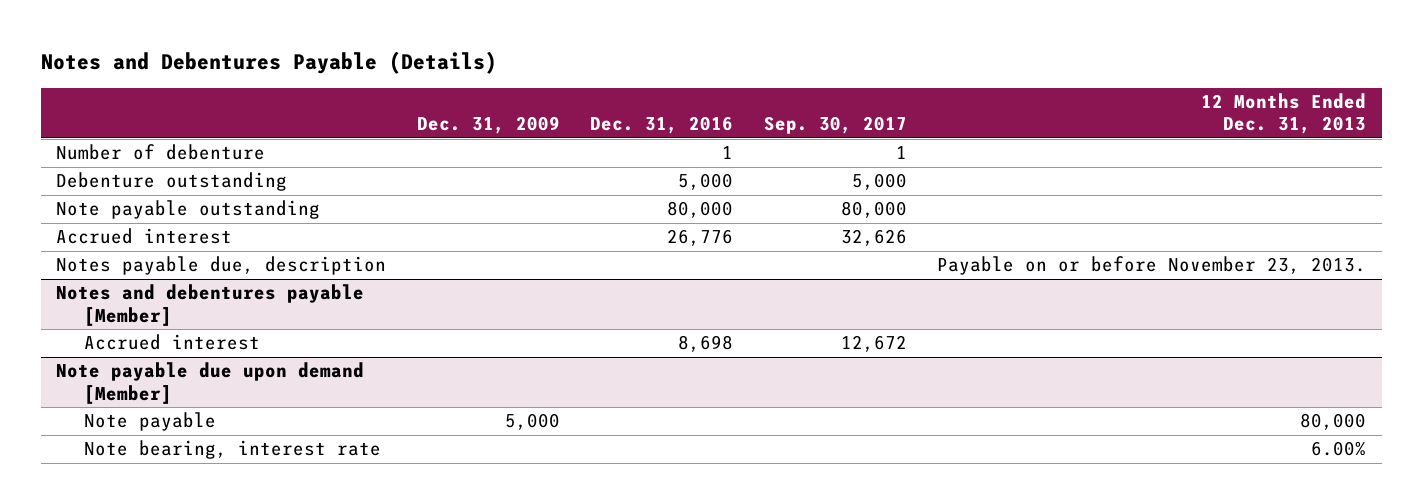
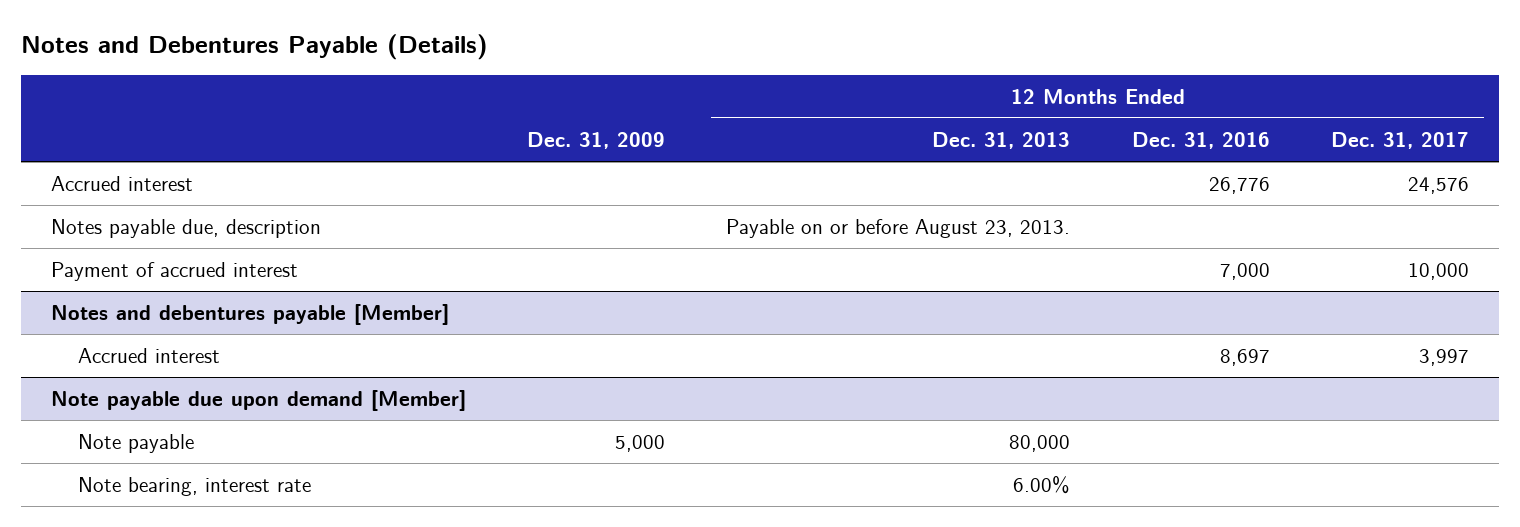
- | Dec. 31, 2009 | Dec. 31, 2016 | Sep. 30, 2017 | 12 Months Ended Dec. 31, 2013
+ | Dec. 31, 2009 | 12 Months Ended Dec. 31, 2013 | 12 Months Ended Dec. 31, 2016 | 12 Months Ended Dec. 31, 2017
- Number of debenture | | 1 | 1 |
- Debenture outstanding | | 5,000 | 5,000 |
- Note payable outstanding | | 80,000 | 80,000 |
- Notes payable due, description | | | | Payable on or before November 23, 2013.
+ Notes payable due, description | | Payable on or before August 23, 2013. | |
+ Payment of accrued interest | | | 7,000 | 10,000

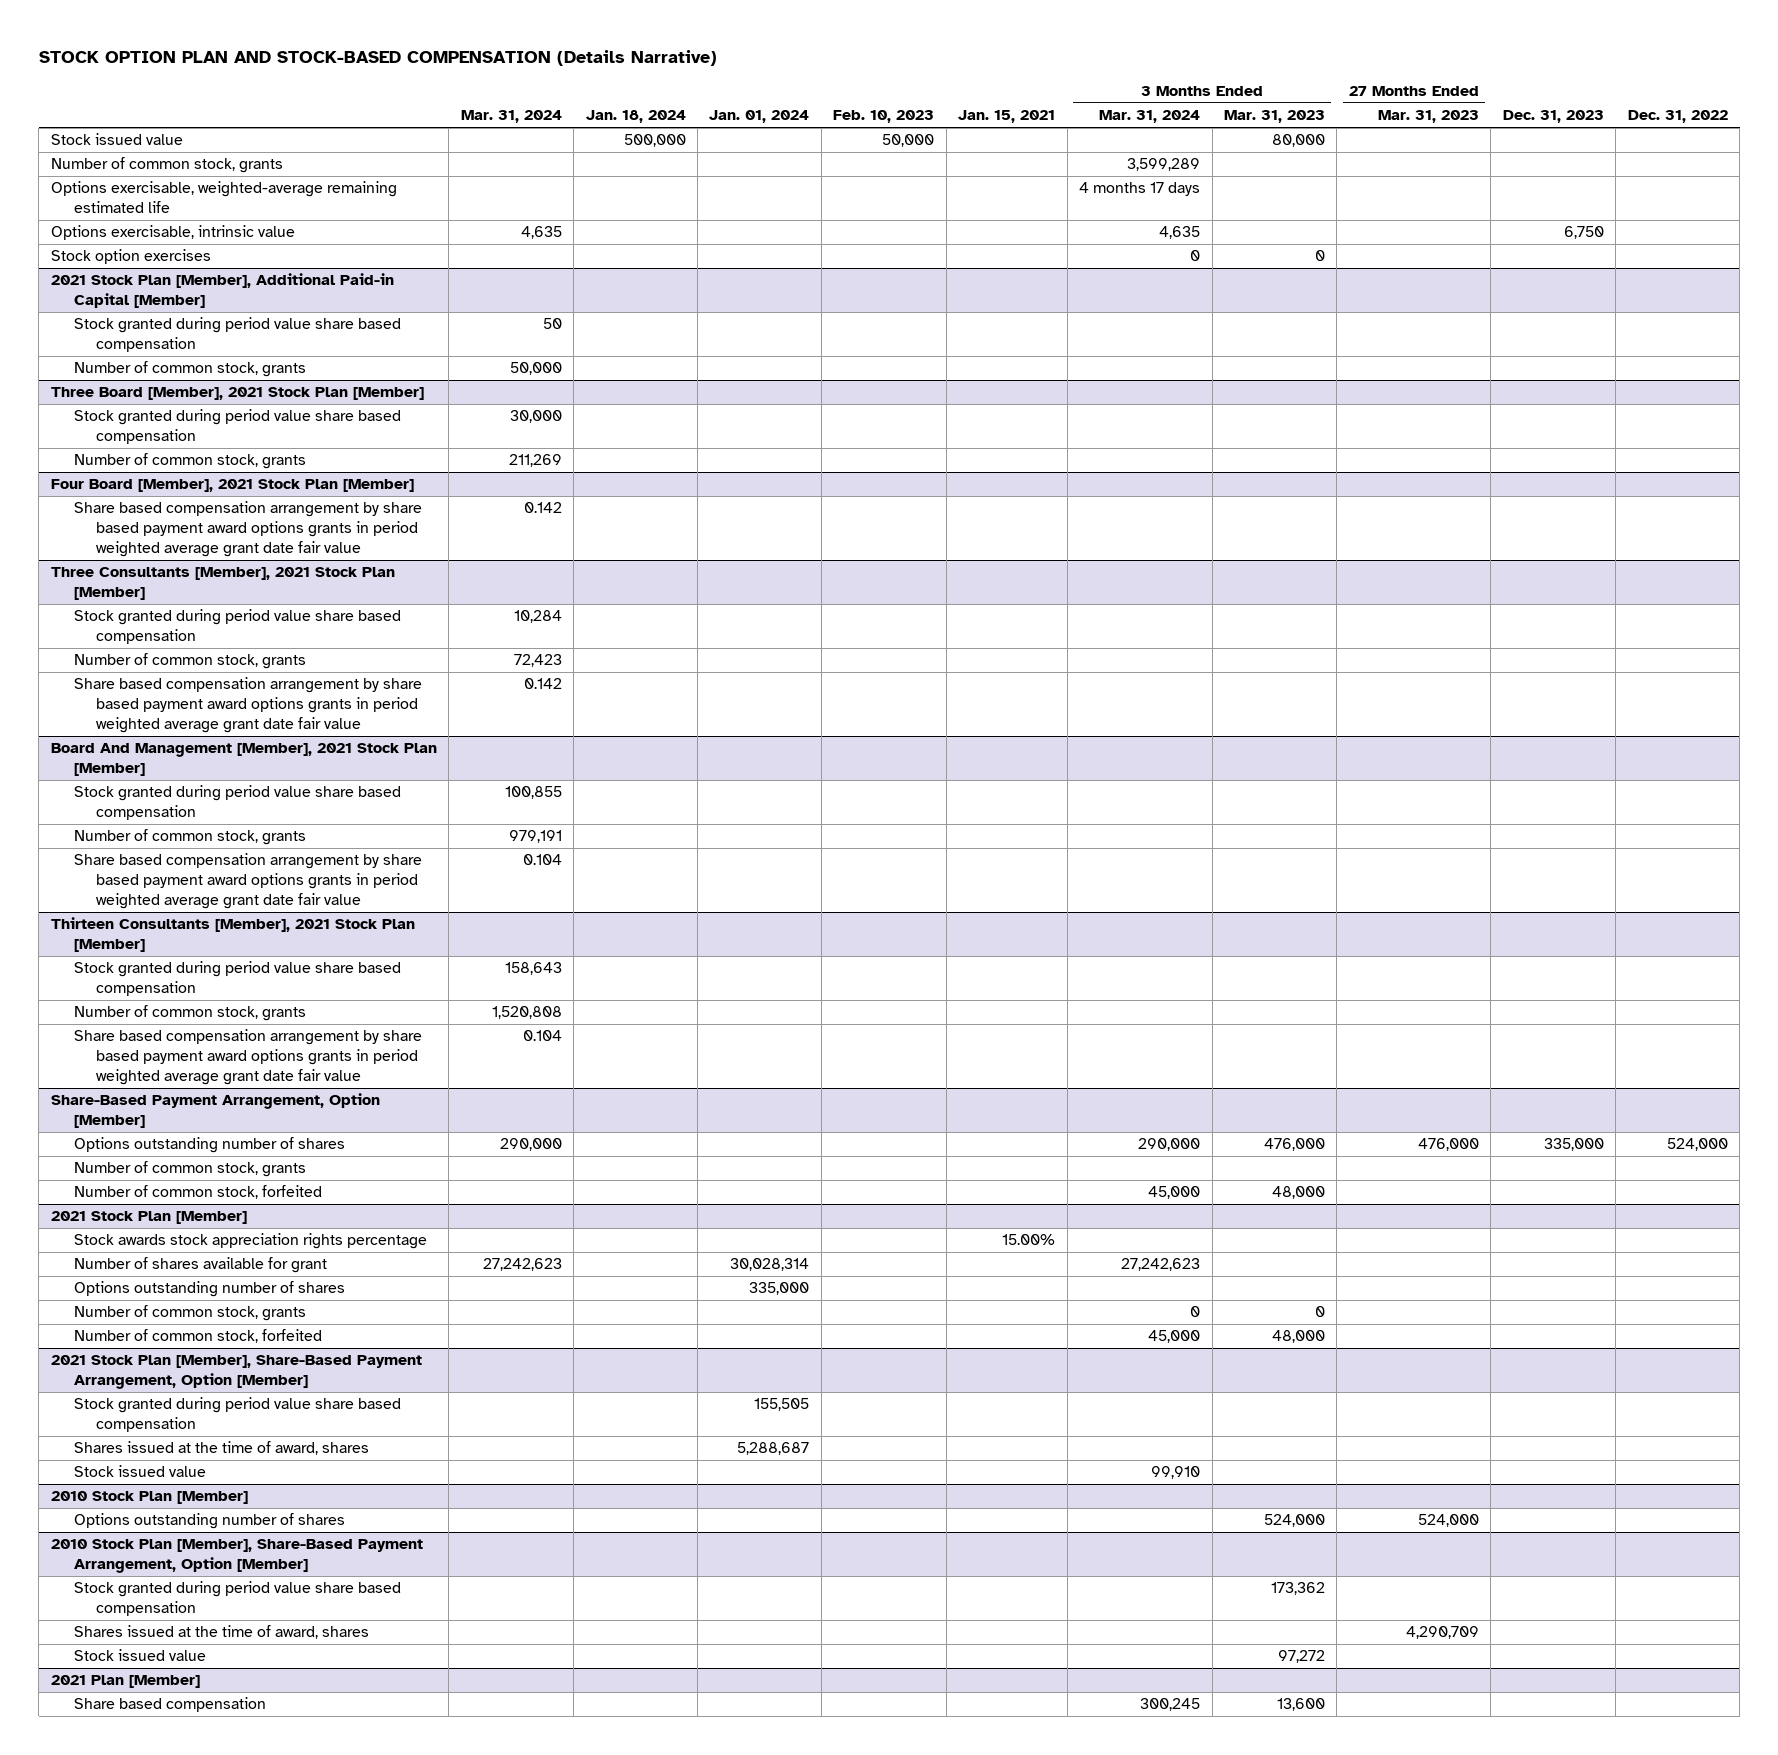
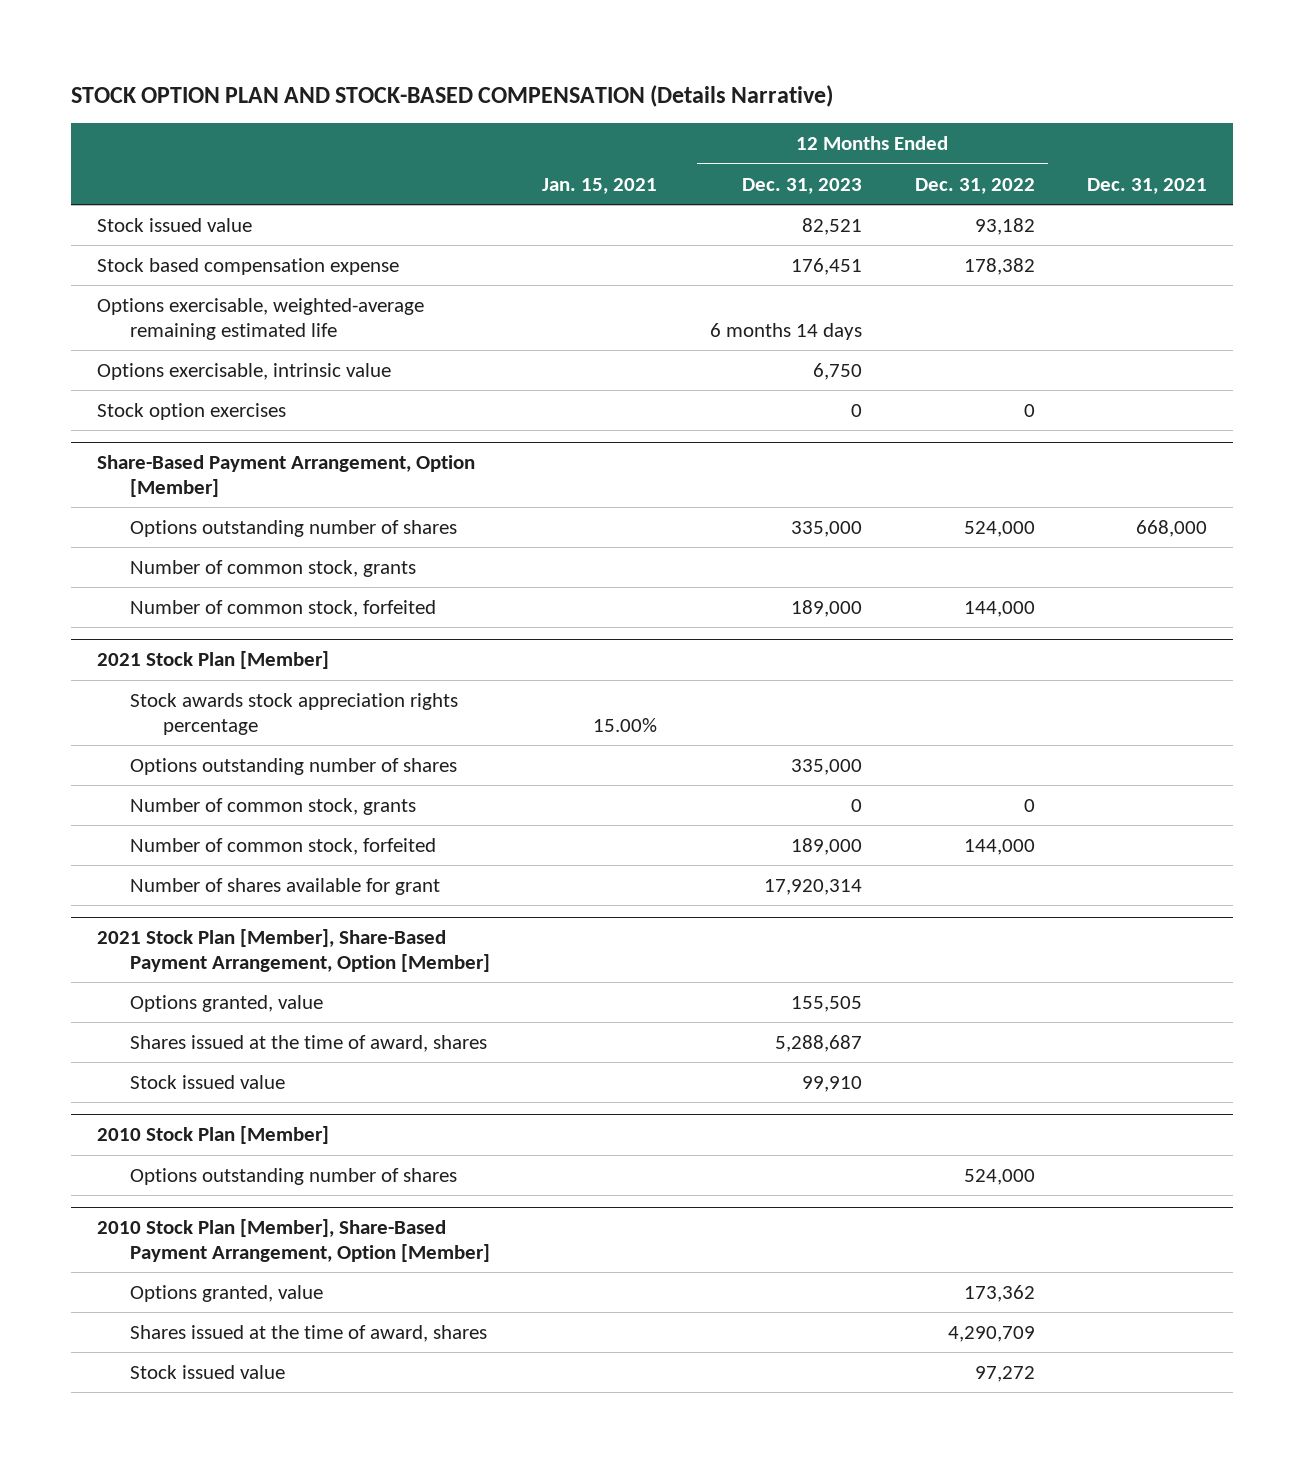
- | Mar. 31, 2024 | Jan. 18, 2024 | Jan. 01, 2024 | Feb. 10, 2023 | Jan. 15, 2021 | 3 Months Ended Mar. 31, 2024 | 3 Months Ended Mar. 31, 2023 | 27 Months Ended Mar. 31, 2023 | Dec. 31, 2023 | Dec. 31, 2022
+ | Jan. 15, 2021 | 12 Months Ended Dec. 31, 2023 | 12 Months Ended Dec. 31, 2022 | Dec. 31, 2021
- Number of common stock, grants | | | | | | 3,599,289 | | | |
+ Stock based compensation expense | | 176,451 | 178,382 |
- 2021 Stock Plan [Member], Additional Paid-in Capital [Member]
- Stock granted during period value share based compensation | 50 | | | | | | | | |
- Number of common stock, grants | 50,000 | | | | | | | | |
- Three Board [Member], 2021 Stock Plan [Member]
- Stock granted during period value share based compensation | 30,000 | | | | | | | | |
- Number of common stock, grants | 211,269 | | | | | | | | |
- Four Board [Member], 2021 Stock Plan [Member]
- Share based compensation arrangement by share based payment award options grants in period weighted average grant date fair value | 0.142 | | | | | | | | |
- Three Consultants [Member], 2021 Stock Plan [Member]
- Stock granted during period value share based compensation | 10,284 | | | | | | | | |
- Number of common stock, grants | 72,423 | | | | | | | | |
- Share based compensation arrangement by share based payment award options grants in period weighted average grant date fair value | 0.142 | | | | | | | | |
- Board And Management [Member], 2021 Stock Plan [Member]
- Stock granted during period value share based compensation | 100,855 | | | | | | | | |
- Number of common stock, grants | 979,191 | | | | | | | | |
- Share based compensation arrangement by share based payment award options grants in period weighted average grant date fair value | 0.104 | | | | | | | | |
- Thirteen Consultants [Member], 2021 Stock Plan [Member]
- Stock granted during period value share based compensation | 158,643 | | | | | | | | |
- Number of common stock, grants | 1,520,808 | | | | | | | | |
- Share based compensation arrangement by share based payment award options grants in period weighted average grant date fair value | 0.104 | | | | | | | | |
@ 2021 Stock Plan [Member]
moved down: Number of shares available for grant | | 17,920,314 | |
@ 2021 Stock Plan [Member], Share-Based Payment Arrangement, Option [Member]
- Stock granted during period value share based compensation | | | 155,505 | | | | | | |
+ Options granted, value | | 155,505 | |
@ 2010 Stock Plan [Member], Share-Based Payment Arrangement, Option [Member]
- Stock granted during period value share based compensation | | | | | | | 173,362 | | |
+ Options granted, value | | | 173,362 |
- 2021 Plan [Member]
- Share based compensation | | | | | | 300,245 | 13,600 | | |

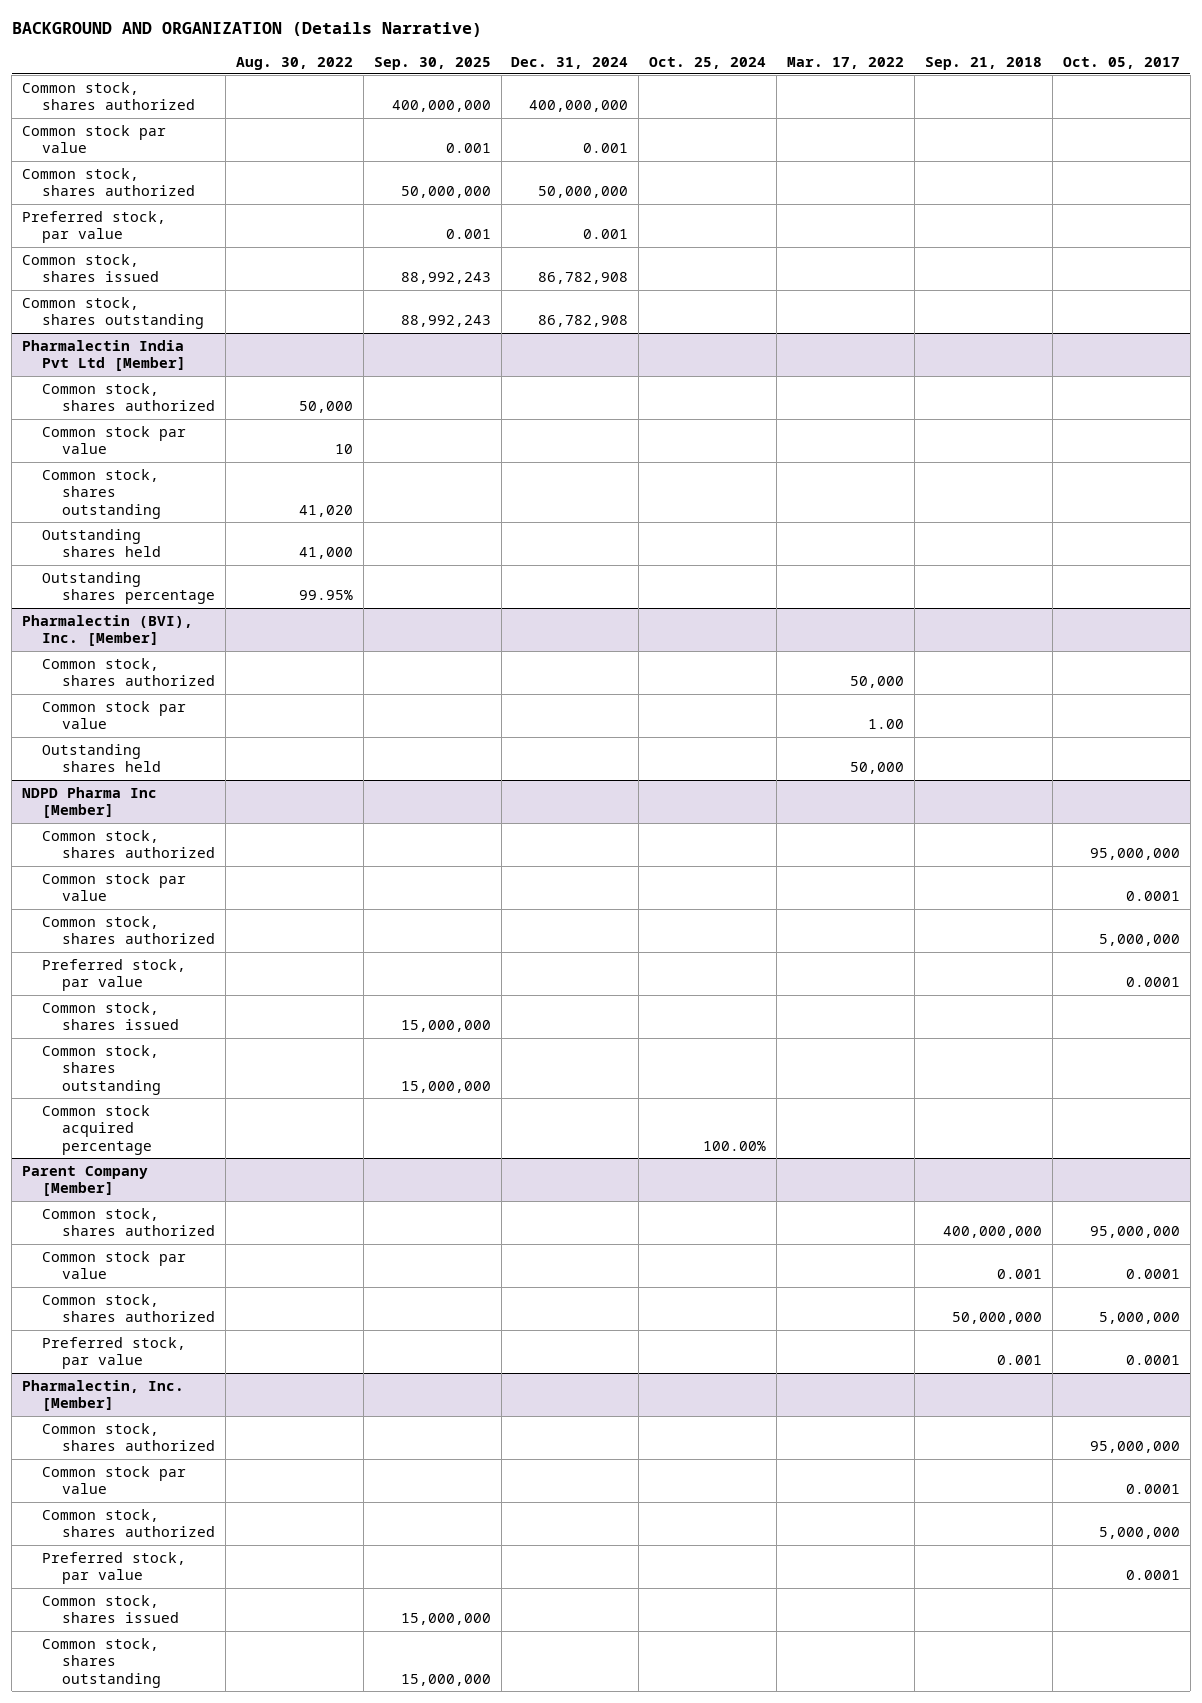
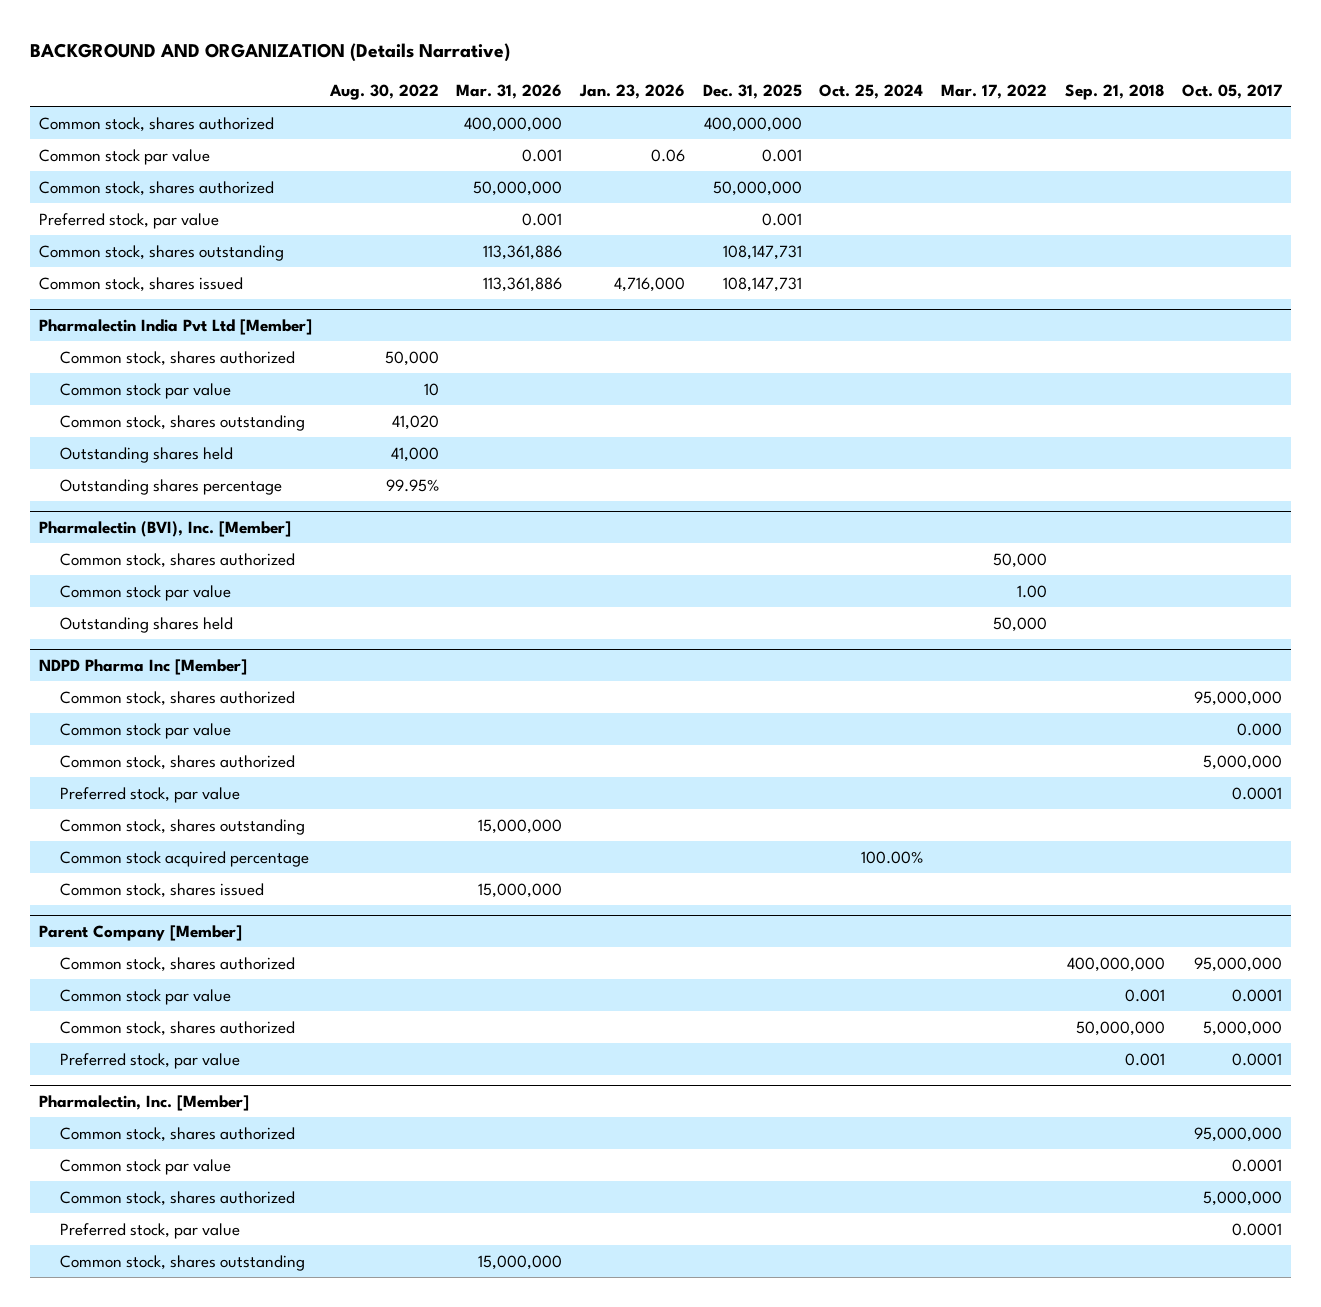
- | Aug. 30, 2022 | Sep. 30, 2025 | Dec. 31, 2024 | Oct. 25, 2024 | Mar. 17, 2022 | Sep. 21, 2018 | Oct. 05, 2017
+ | Aug. 30, 2022 | Mar. 31, 2026 | Jan. 23, 2026 | Dec. 31, 2025 | Oct. 25, 2024 | Mar. 17, 2022 | Sep. 21, 2018 | Oct. 05, 2017
moved down: Common stock, shares issued | | 113,361,886 | 4,716,000 | 108,147,731 | | | |
@ NDPD Pharma Inc [Member]
- Common stock par value | | | | | | | 0.0001
+ Common stock par value | | | | | | | | 0.000
moved down: Common stock, shares issued | | 15,000,000 | | | | | |
@ Pharmalectin, Inc. [Member]
- Common stock, shares issued | | 15,000,000 | | | | |

